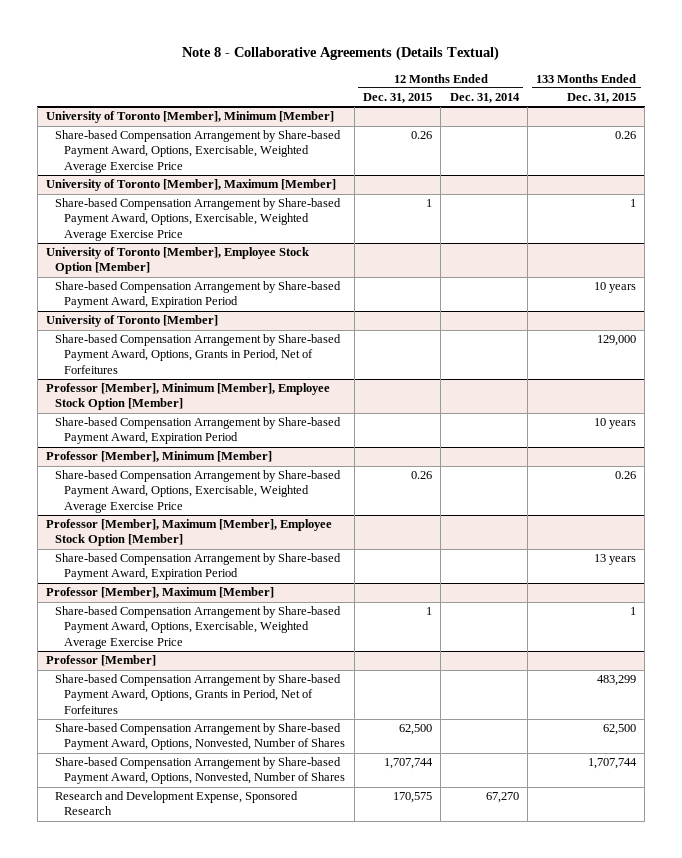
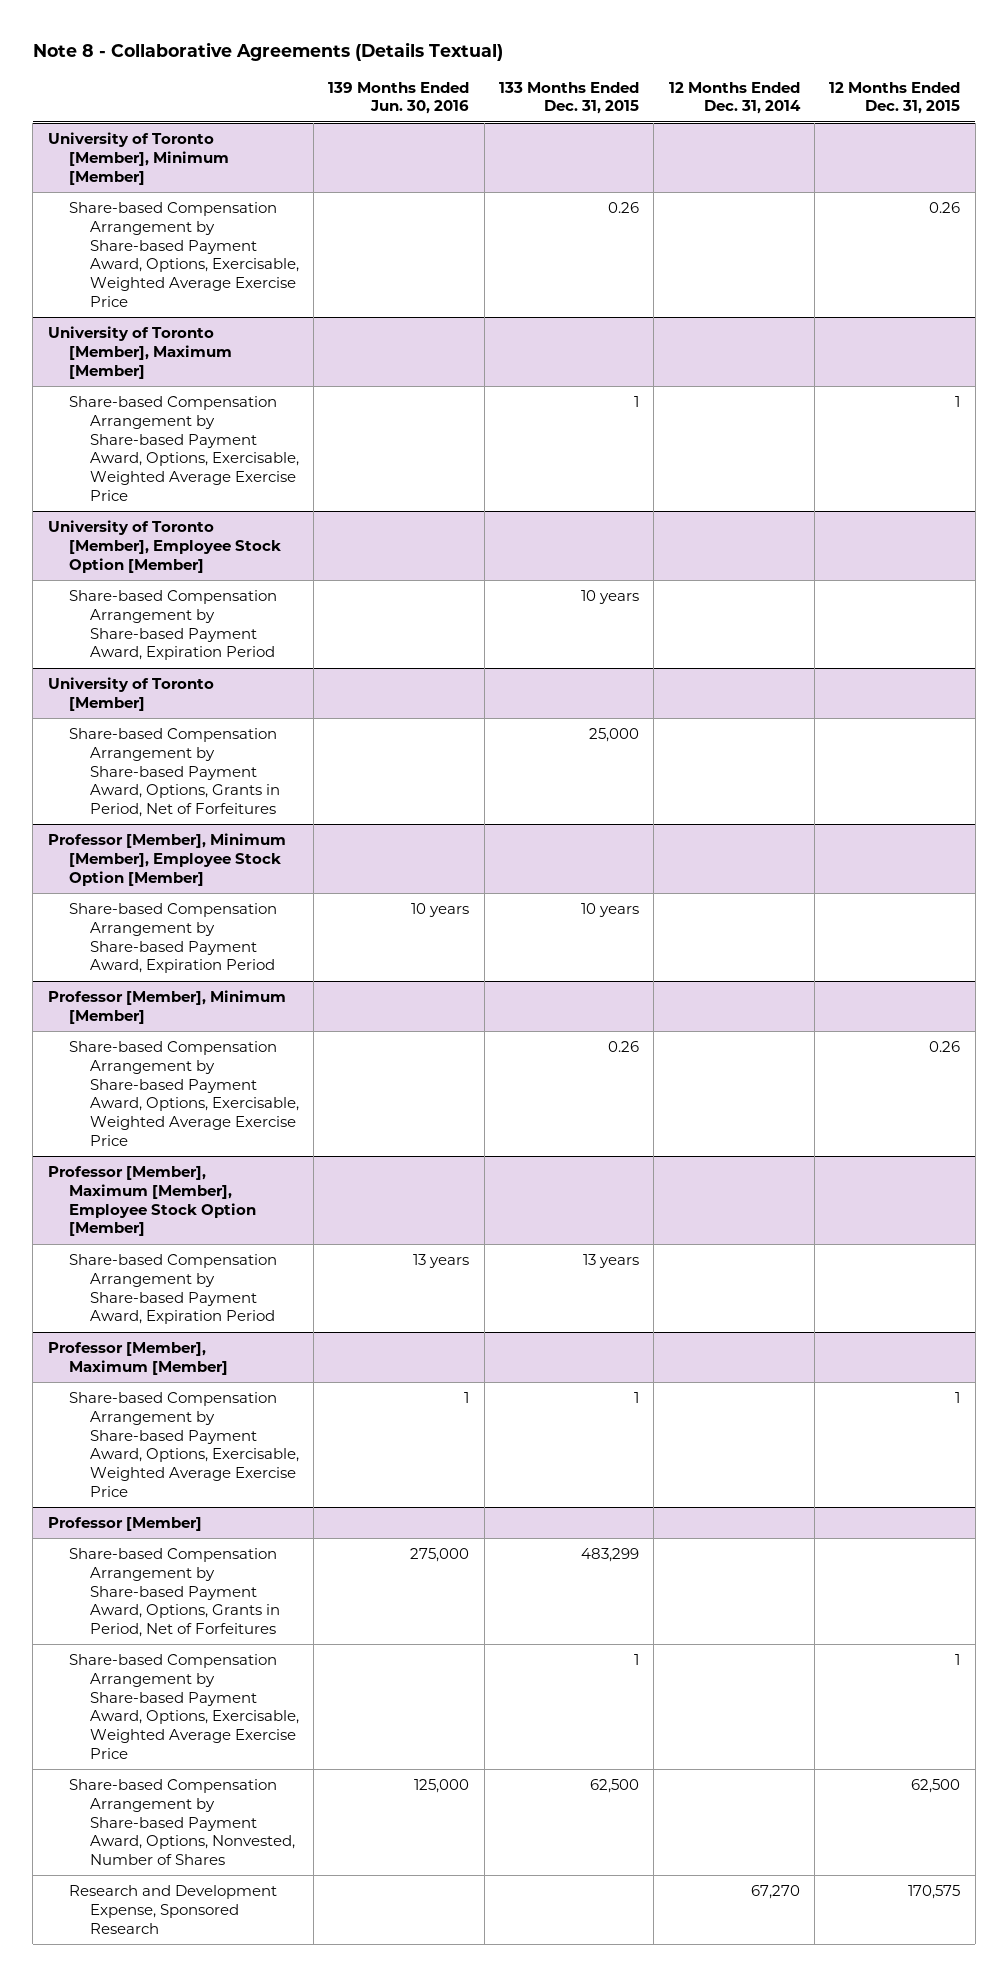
- | 12 Months Ended Dec. 31, 2015 | 12 Months Ended Dec. 31, 2014 | 133 Months Ended Dec. 31, 2015
+ | 139 Months Ended Jun. 30, 2016 | 133 Months Ended Dec. 31, 2015 | 12 Months Ended Dec. 31, 2014 | 12 Months Ended Dec. 31, 2015
@ University of Toronto [Member]
- Share-based Compensation Arrangement by Share-based Payment Award, Options, Grants in Period, Net of Forfeitures | | | 129,000
+ Share-based Compensation Arrangement by Share-based Payment Award, Options, Grants in Period, Net of Forfeitures | | 25,000 | |
@ Professor [Member]
+ Share-based Compensation Arrangement by Share-based Payment Award, Options, Exercisable, Weighted Average Exercise Price | | 1 | | 1
- Share-based Compensation Arrangement by Share-based Payment Award, Options, Nonvested, Number of Shares | 1,707,744 | | 1,707,744

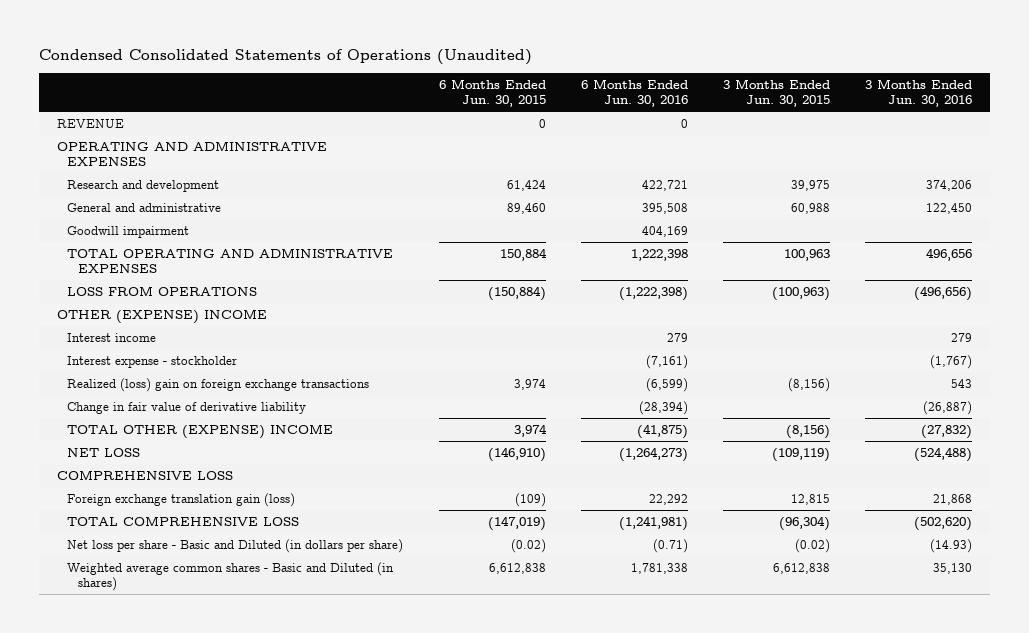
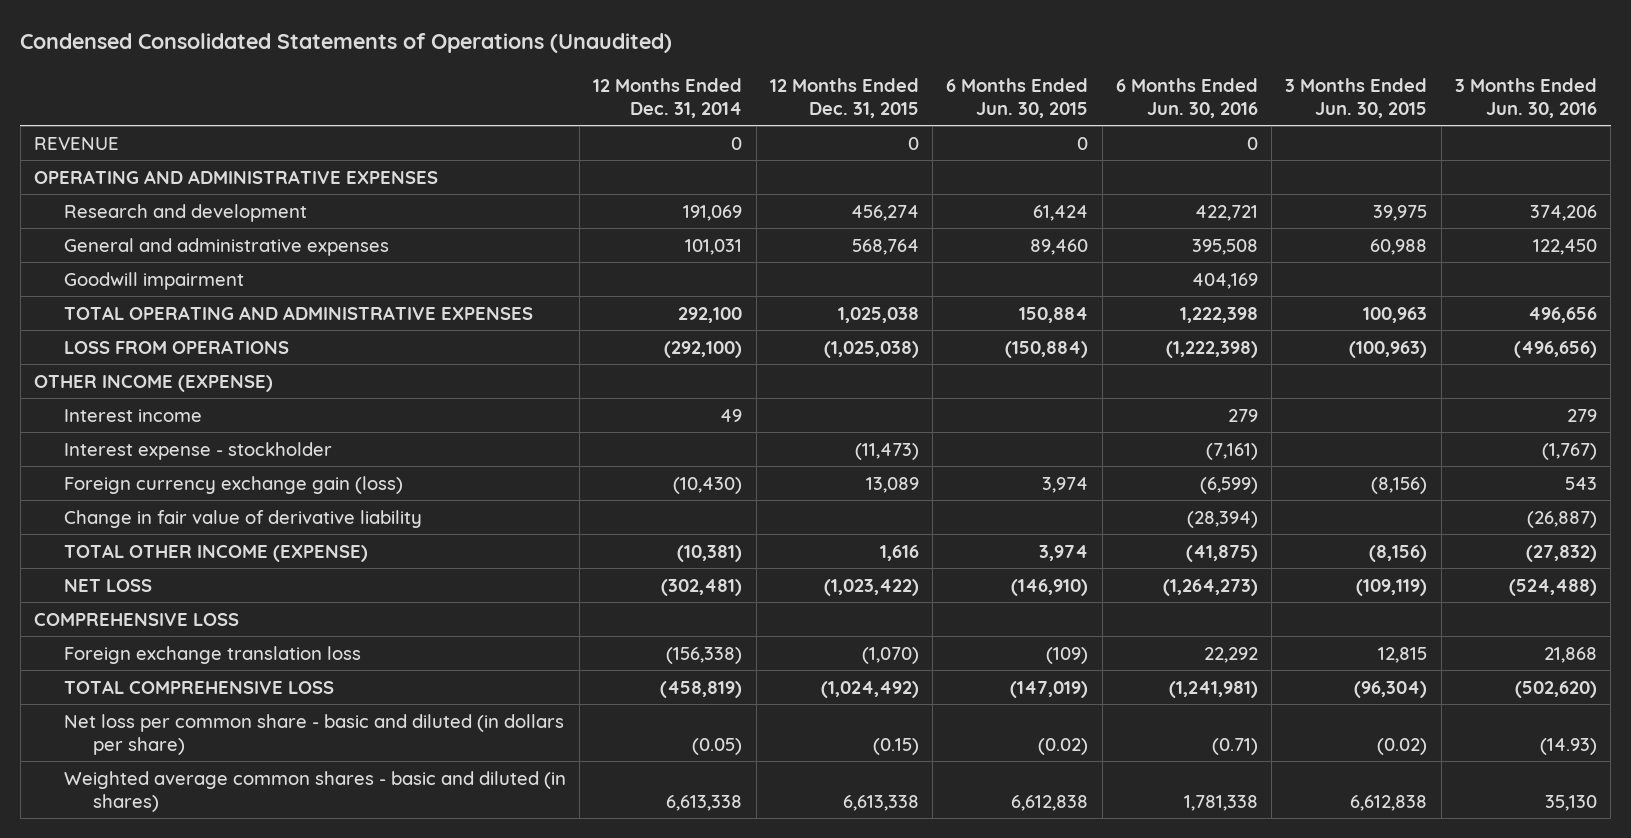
- | 6 Months Ended Jun. 30, 2015 | 6 Months Ended Jun. 30, 2016 | 3 Months Ended Jun. 30, 2015 | 3 Months Ended Jun. 30, 2016
+ | 12 Months Ended Dec. 31, 2014 | 12 Months Ended Dec. 31, 2015 | 6 Months Ended Jun. 30, 2015 | 6 Months Ended Jun. 30, 2016 | 3 Months Ended Jun. 30, 2015 | 3 Months Ended Jun. 30, 2016
- General and administrative | 89,460 | 395,508 | 60,988 | 122,450
+ General and administrative expenses | 101,031 | 568,764 | 89,460 | 395,508 | 60,988 | 122,450
- OTHER (EXPENSE) INCOME
+ OTHER INCOME (EXPENSE)
- Realized (loss) gain on foreign exchange transactions | 3,974 | (6,599) | (8,156) | 543
+ Foreign currency exchange gain (loss) | (10,430) | 13,089 | 3,974 | (6,599) | (8,156) | 543
- TOTAL OTHER (EXPENSE) INCOME | 3,974 | (41,875) | (8,156) | (27,832)
+ TOTAL OTHER INCOME (EXPENSE) | (10,381) | 1,616 | 3,974 | (41,875) | (8,156) | (27,832)
- Foreign exchange translation gain (loss) | (109) | 22,292 | 12,815 | 21,868
+ Foreign exchange translation loss | (156,338) | (1,070) | (109) | 22,292 | 12,815 | 21,868
- Net loss per share - Basic and Diluted (in dollars per share) | (0.02) | (0.71) | (0.02) | (14.93)
- Weighted average common shares - Basic and Diluted (in shares) | 6,612,838 | 1,781,338 | 6,612,838 | 35,130
+ Net loss per common share - basic and diluted (in dollars per share) | (0.05) | (0.15) | (0.02) | (0.71) | (0.02) | (14.93)
+ Weighted average common shares - basic and diluted (in shares) | 6,613,338 | 6,613,338 | 6,612,838 | 1,781,338 | 6,612,838 | 35,130

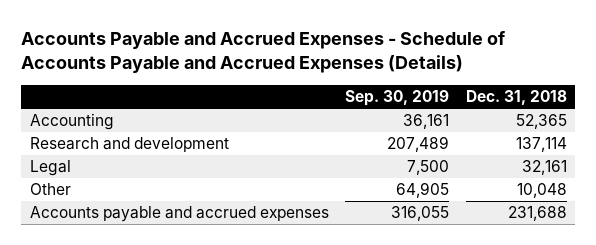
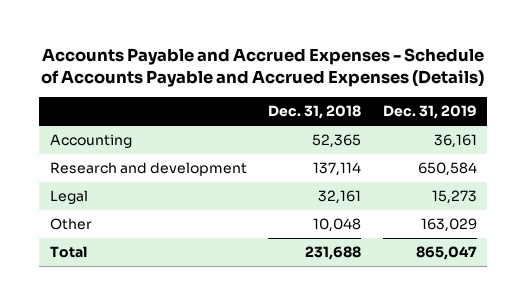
- | Sep. 30, 2019 | Dec. 31, 2018
+ | Dec. 31, 2018 | Dec. 31, 2019
- Accounts payable and accrued expenses | 316,055 | 231,688
+ Total | 231,688 | 865,047

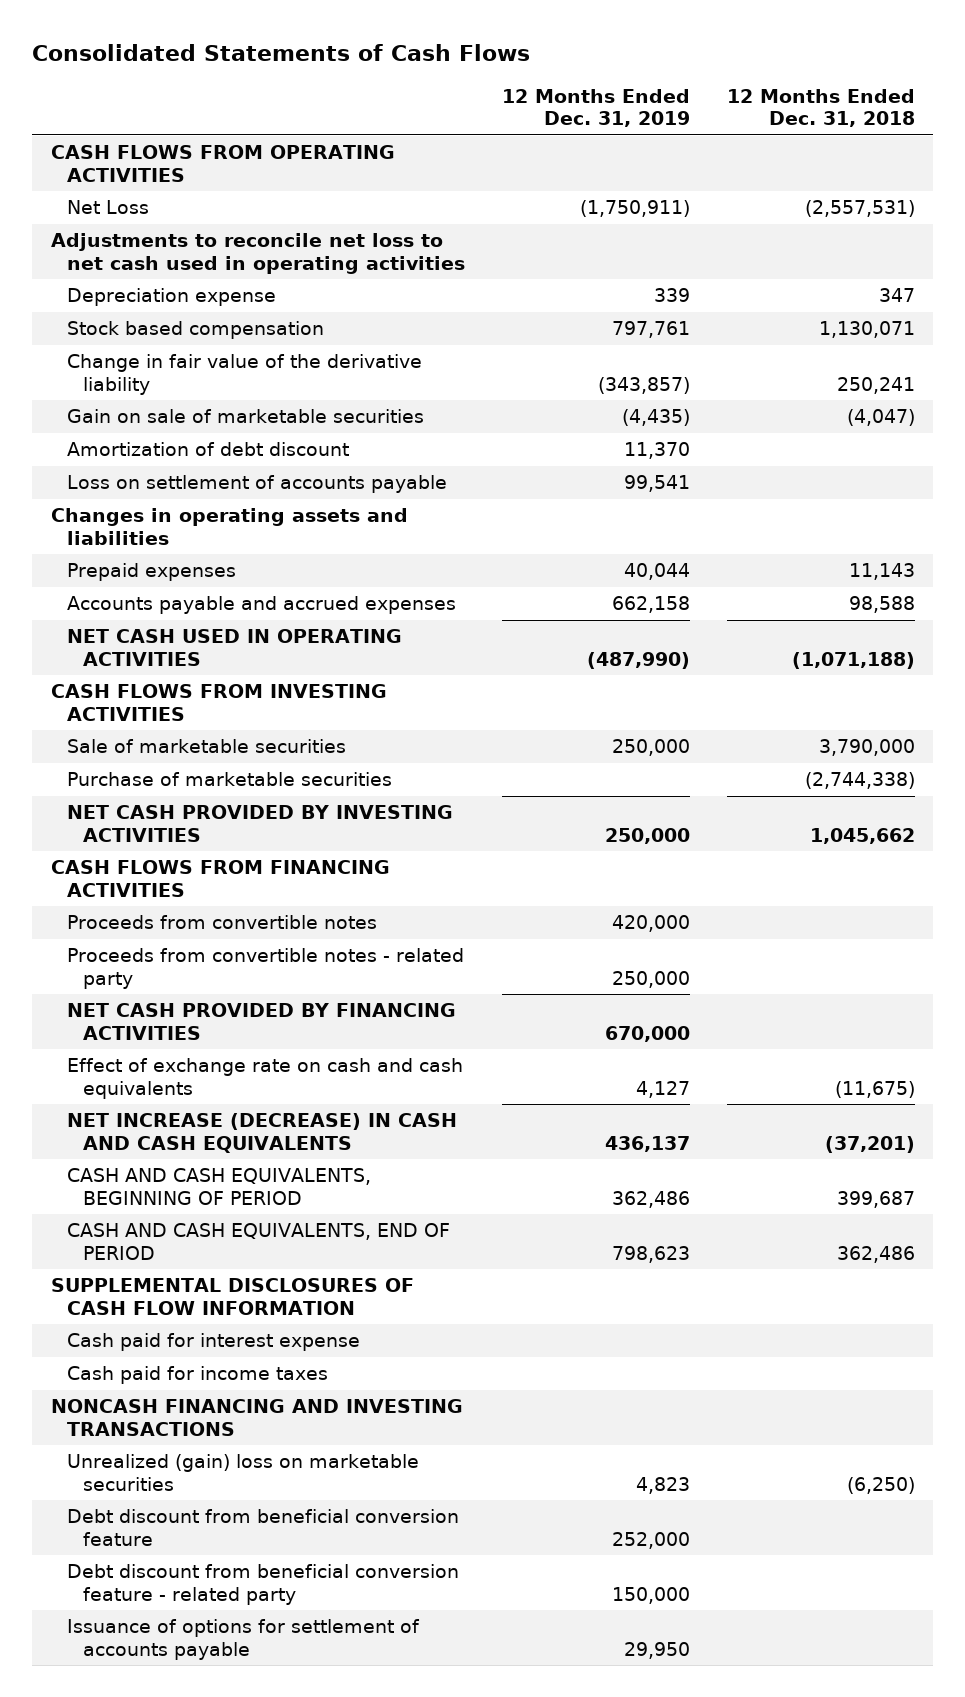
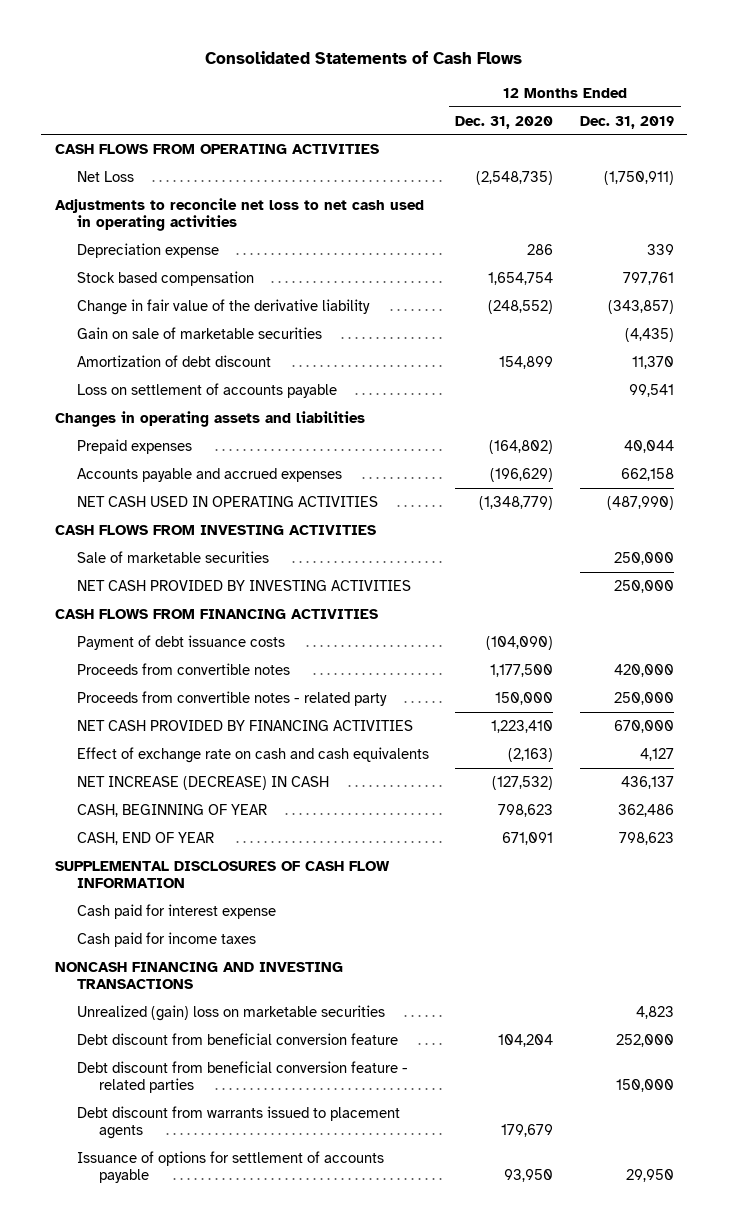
- | 12 Months Ended Dec. 31, 2019 | 12 Months Ended Dec. 31, 2018
+ | 12 Months Ended Dec. 31, 2020 | 12 Months Ended Dec. 31, 2019
- Purchase of marketable securities | | (2,744,338)
+ Payment of debt issuance costs | (104,090) |
- NET INCREASE (DECREASE) IN CASH AND CASH EQUIVALENTS | 436,137 | (37,201)
- CASH AND CASH EQUIVALENTS, BEGINNING OF PERIOD | 362,486 | 399,687
- CASH AND CASH EQUIVALENTS, END OF PERIOD | 798,623 | 362,486
+ NET INCREASE (DECREASE) IN CASH | (127,532) | 436,137
+ CASH, BEGINNING OF YEAR | 798,623 | 362,486
+ CASH, END OF YEAR | 671,091 | 798,623
- Debt discount from beneficial conversion feature - related party | 150,000 |
+ Debt discount from beneficial conversion feature - related parties | | 150,000
+ Debt discount from warrants issued to placement agents | 179,679 |

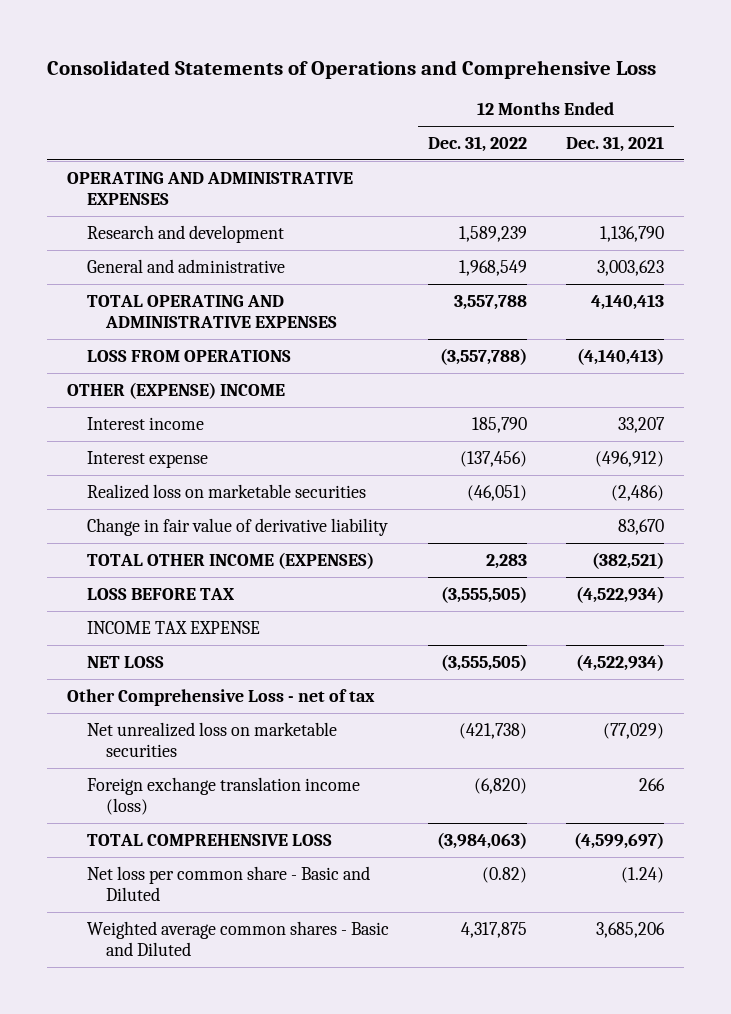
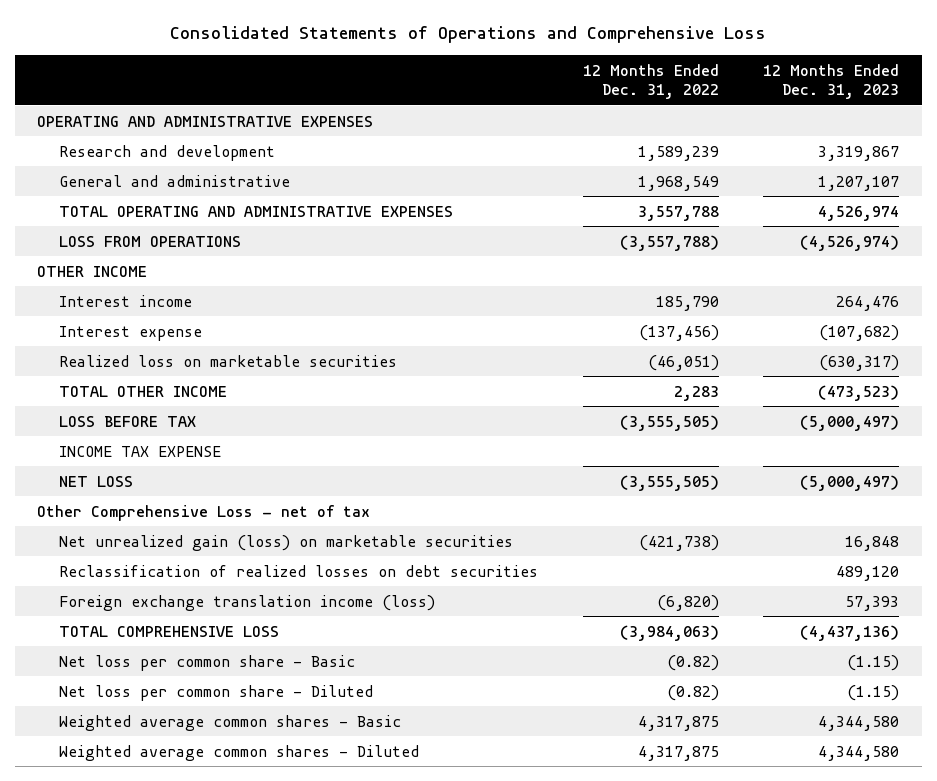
- | 12 Months Ended Dec. 31, 2022 | 12 Months Ended Dec. 31, 2021
+ | 12 Months Ended Dec. 31, 2022 | 12 Months Ended Dec. 31, 2023
- OTHER (EXPENSE) INCOME
+ OTHER INCOME
- Change in fair value of derivative liability | | 83,670
- TOTAL OTHER INCOME (EXPENSES) | 2,283 | (382,521)
+ TOTAL OTHER INCOME | 2,283 | (473,523)
- Net unrealized loss on marketable securities | (421,738) | (77,029)
+ Net unrealized gain (loss) on marketable securities | (421,738) | 16,848
+ Reclassification of realized losses on debt securities | | 489,120
- Net loss per common share - Basic and Diluted | (0.82) | (1.24)
- Weighted average common shares - Basic and Diluted | 4,317,875 | 3,685,206
+ Net loss per common share - Basic | (0.82) | (1.15)
+ Net loss per common share - Diluted | (0.82) | (1.15)
+ Weighted average common shares - Basic | 4,317,875 | 4,344,580
+ Weighted average common shares - Diluted | 4,317,875 | 4,344,580

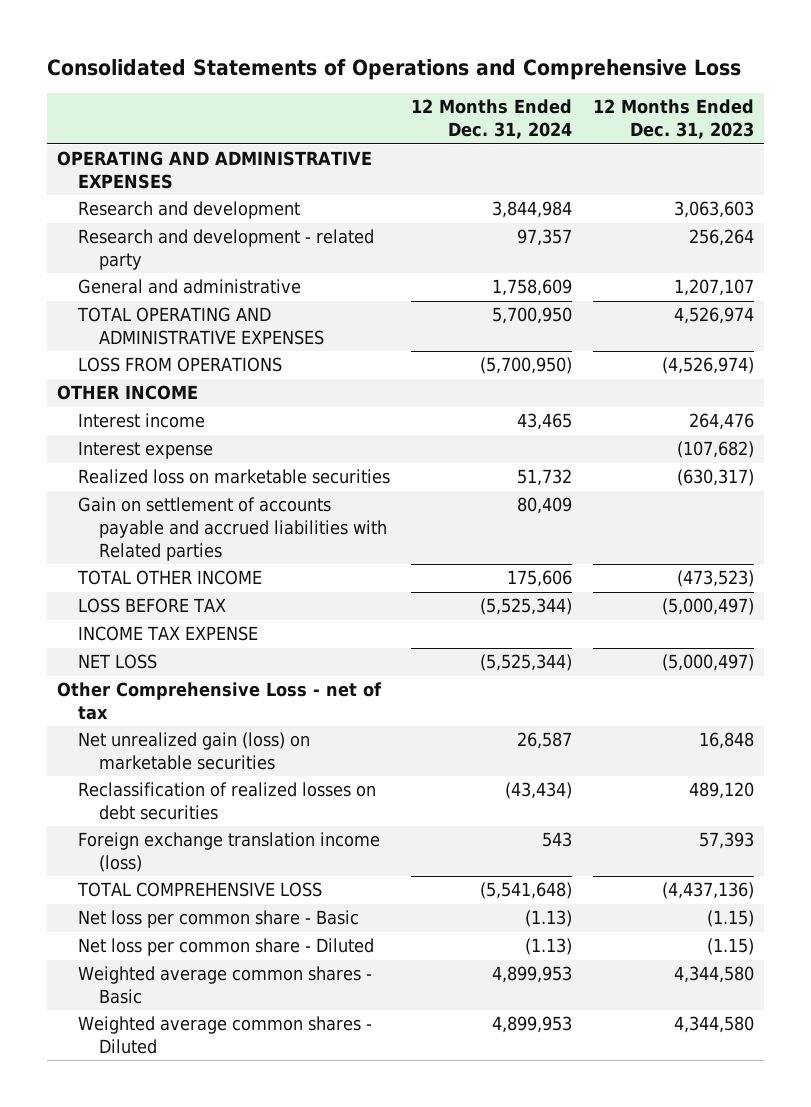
- | 12 Months Ended Dec. 31, 2022 | 12 Months Ended Dec. 31, 2023
+ | 12 Months Ended Dec. 31, 2024 | 12 Months Ended Dec. 31, 2023
- Research and development | 1,589,239 | 3,319,867
+ Research and development | 3,844,984 | 3,063,603
+ Research and development - related party | 97,357 | 256,264
+ Gain on settlement of accounts payable and accrued liabilities with Related parties | 80,409 |

